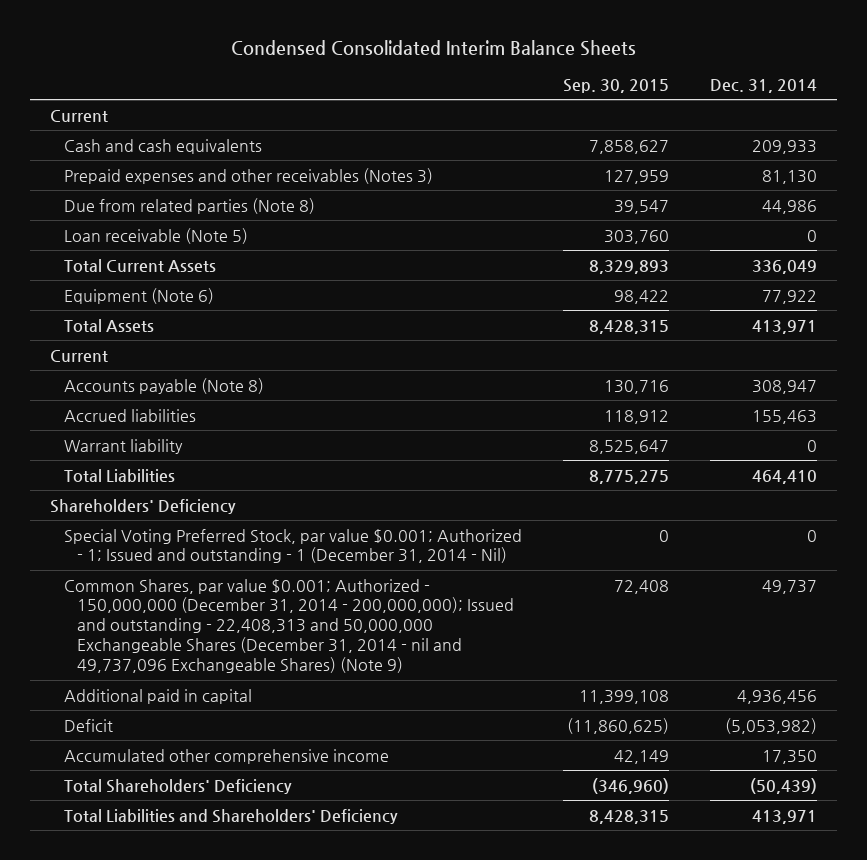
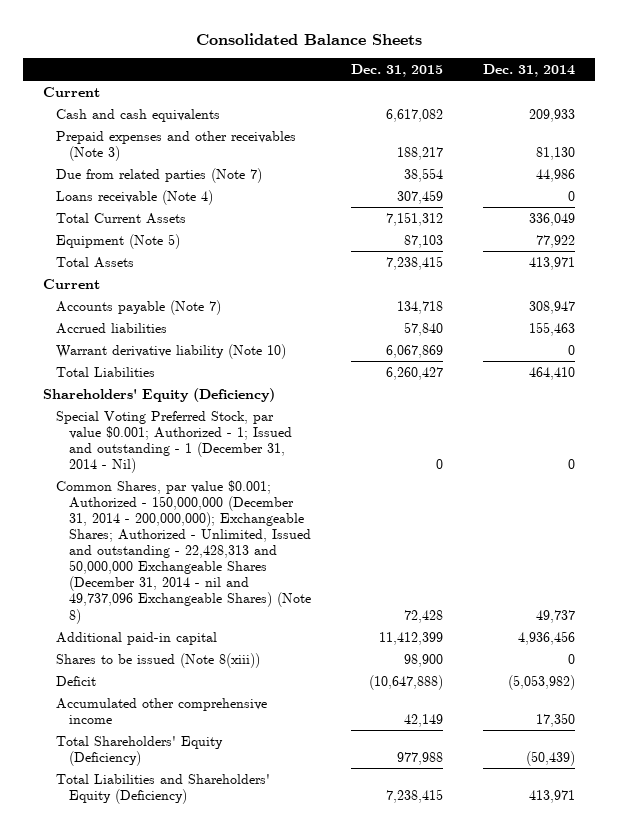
- Condensed Consolidated Interim Balance Sheets
+ Consolidated Balance Sheets
- | Sep. 30, 2015 | Dec. 31, 2014
+ | Dec. 31, 2015 | Dec. 31, 2014
- Prepaid expenses and other receivables (Notes 3) | 127,959 | 81,130
- Due from related parties (Note 8) | 39,547 | 44,986
- Loan receivable (Note 5) | 303,760 | 0
+ Prepaid expenses and other receivables (Note 3) | 188,217 | 81,130
+ Due from related parties (Note 7) | 38,554 | 44,986
+ Loans receivable (Note 4) | 307,459 | 0
- Equipment (Note 6) | 98,422 | 77,922
+ Equipment (Note 5) | 87,103 | 77,922
- Accounts payable (Note 8) | 130,716 | 308,947
+ Accounts payable (Note 7) | 134,718 | 308,947
- Warrant liability | 8,525,647 | 0
+ Warrant derivative liability (Note 10) | 6,067,869 | 0
- Shareholders' Deficiency
+ Shareholders' Equity (Deficiency)
- Common Shares, par value $0.001; Authorized - 150,000,000 (December 31, 2014 - 200,000,000); Issued and outstanding - 22,408,313 and 50,000,000 Exchangeable Shares (December 31, 2014 - nil and 49,737,096 Exchangeable Shares) (Note 9) | 72,408 | 49,737
- Additional paid in capital | 11,399,108 | 4,936,456
+ Common Shares, par value $0.001; Authorized - 150,000,000 (December 31, 2014 - 200,000,000); Exchangeable Shares; Authorized - Unlimited, Issued and outstanding - 22,428,313 and 50,000,000 Exchangeable Shares (December 31, 2014 - nil and 49,737,096 Exchangeable Shares) (Note 8) | 72,428 | 49,737
+ Additional paid-in capital | 11,412,399 | 4,936,456
+ Shares to be issued (Note 8(xiii)) | 98,900 | 0
- Total Shareholders' Deficiency | (346,960) | (50,439)
- Total Liabilities and Shareholders' Deficiency | 8,428,315 | 413,971
+ Total Shareholders' Equity (Deficiency) | 977,988 | (50,439)
+ Total Liabilities and Shareholders' Equity (Deficiency) | 7,238,415 | 413,971

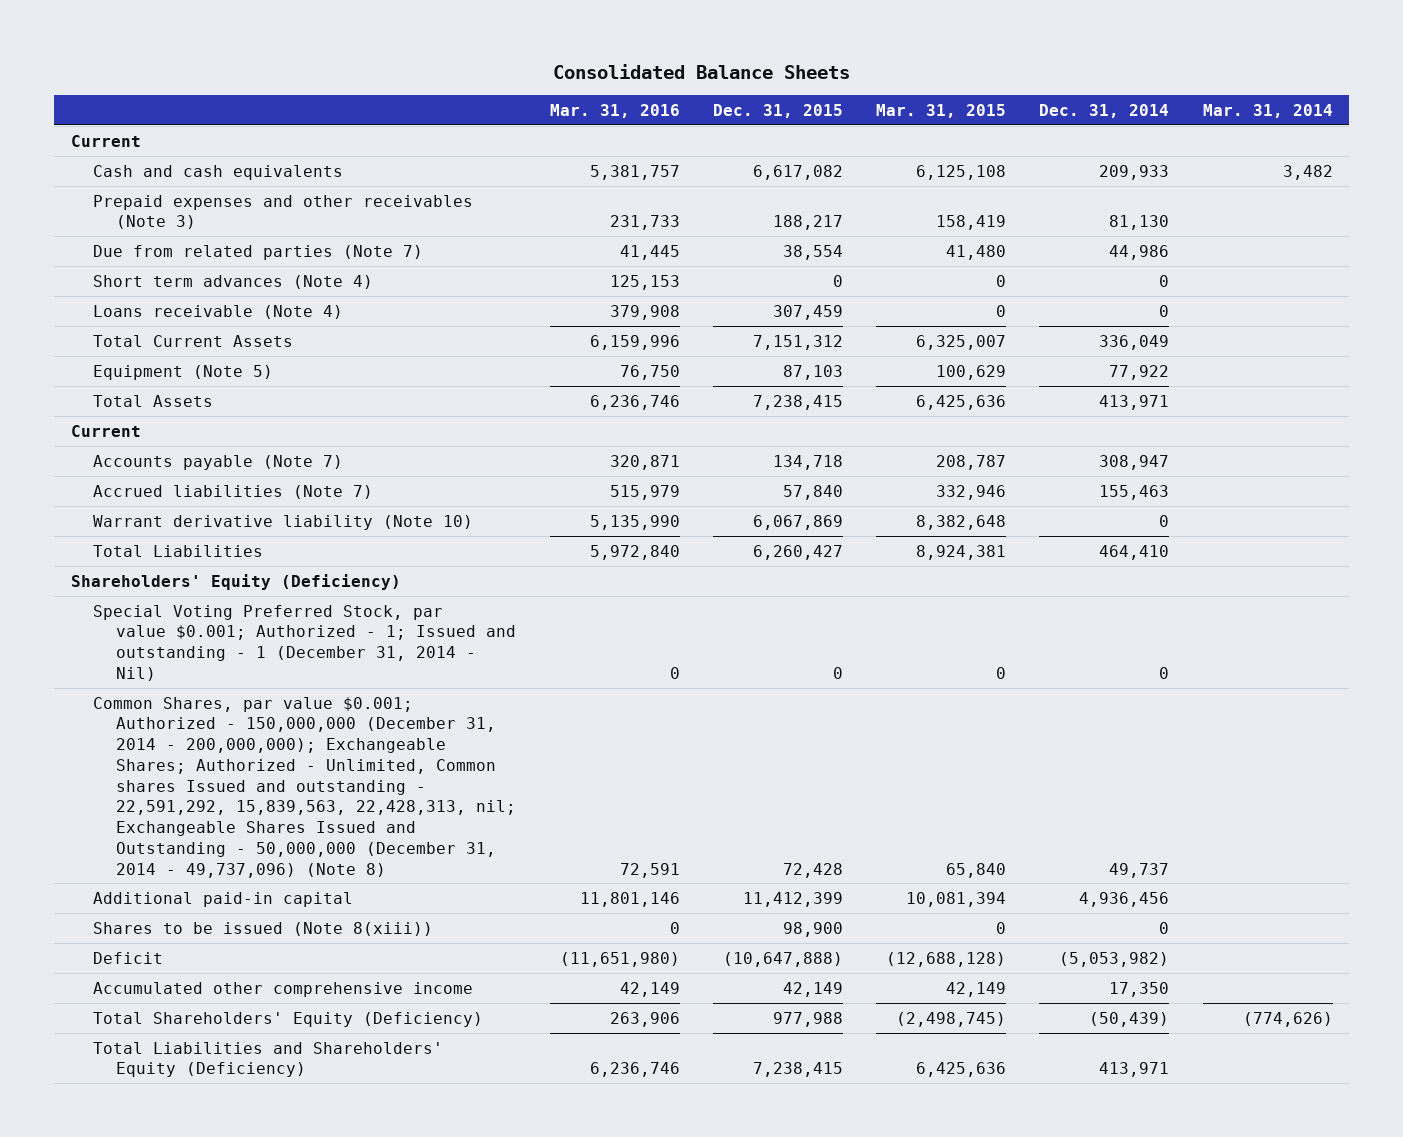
- | Dec. 31, 2015 | Dec. 31, 2014
+ | Mar. 31, 2016 | Dec. 31, 2015 | Mar. 31, 2015 | Dec. 31, 2014 | Mar. 31, 2014
+ Short term advances (Note 4) | 125,153 | 0 | 0 | 0 |
- Accrued liabilities | 57,840 | 155,463
+ Accrued liabilities (Note 7) | 515,979 | 57,840 | 332,946 | 155,463 |
- Common Shares, par value $0.001; Authorized - 150,000,000 (December 31, 2014 - 200,000,000); Exchangeable Shares; Authorized - Unlimited, Issued and outstanding - 22,428,313 and 50,000,000 Exchangeable Shares (December 31, 2014 - nil and 49,737,096 Exchangeable Shares) (Note 8) | 72,428 | 49,737
+ Common Shares, par value $0.001; Authorized - 150,000,000 (December 31, 2014 - 200,000,000); Exchangeable Shares; Authorized - Unlimited, Common shares Issued and outstanding - 22,591,292, 15,839,563, 22,428,313, nil; Exchangeable Shares Issued and Outstanding - 50,000,000 (December 31, 2014 - 49,737,096) (Note 8) | 72,591 | 72,428 | 65,840 | 49,737 |

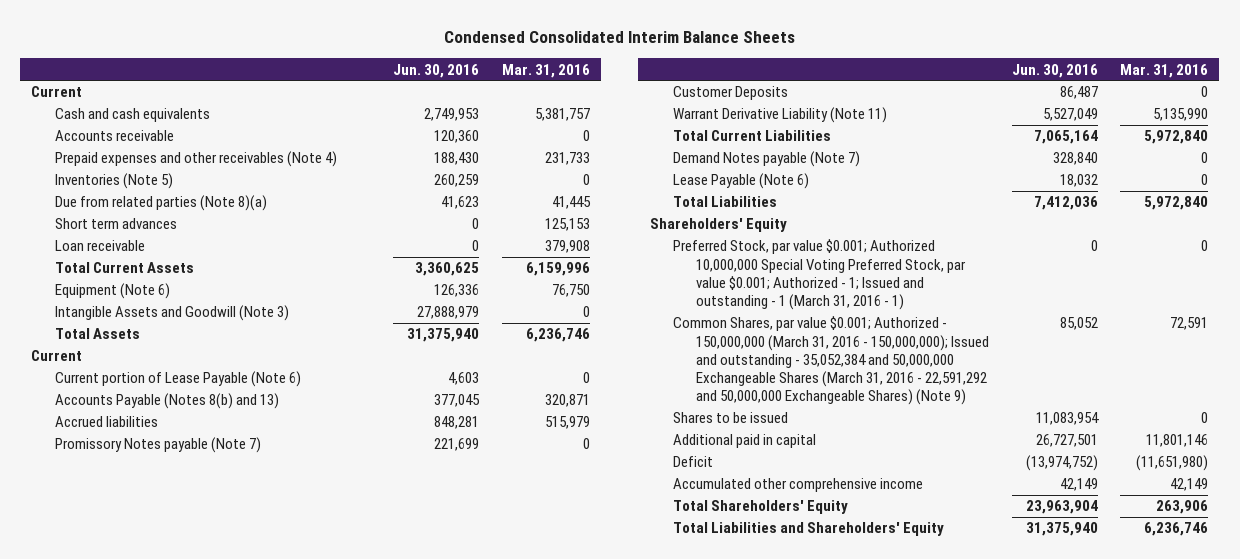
- Consolidated Balance Sheets
+ Condensed Consolidated Interim Balance Sheets
- | Mar. 31, 2016 | Dec. 31, 2015 | Mar. 31, 2015 | Dec. 31, 2014 | Mar. 31, 2014
+ | Jun. 30, 2016 | Mar. 31, 2016
- Prepaid expenses and other receivables (Note 3) | 231,733 | 188,217 | 158,419 | 81,130 |
- Due from related parties (Note 7) | 41,445 | 38,554 | 41,480 | 44,986 |
- Short term advances (Note 4) | 125,153 | 0 | 0 | 0 |
- Loans receivable (Note 4) | 379,908 | 307,459 | 0 | 0 |
+ Accounts receivable | 120,360 | 0
+ Prepaid expenses and other receivables (Note 4) | 188,430 | 231,733
+ Inventories (Note 5) | 260,259 | 0
+ Due from related parties (Note 8)(a) | 41,623 | 41,445
+ Short term advances | 0 | 125,153
+ Loan receivable | 0 | 379,908
- Equipment (Note 5) | 76,750 | 87,103 | 100,629 | 77,922 |
+ Equipment (Note 6) | 126,336 | 76,750
+ Intangible Assets and Goodwill (Note 3) | 27,888,979 | 0
- Accounts payable (Note 7) | 320,871 | 134,718 | 208,787 | 308,947 |
- Accrued liabilities (Note 7) | 515,979 | 57,840 | 332,946 | 155,463 |
- Warrant derivative liability (Note 10) | 5,135,990 | 6,067,869 | 8,382,648 | 0 |
+ Current portion of Lease Payable (Note 6) | 4,603 | 0
+ Accounts Payable (Notes 8(b) and 13) | 377,045 | 320,871
+ Accrued liabilities | 848,281 | 515,979
+ Promissory Notes payable (Note 7) | 221,699 | 0
+ Customer Deposits | 86,487 | 0
+ Warrant Derivative Liability (Note 11) | 5,527,049 | 5,135,990
+ Total Current Liabilities | 7,065,164 | 5,972,840
+ Demand Notes payable (Note 7) | 328,840 | 0
+ Lease Payable (Note 6) | 18,032 | 0
- Shareholders' Equity (Deficiency)
- Special Voting Preferred Stock, par value $0.001; Authorized - 1; Issued and outstanding - 1 (December 31, 2014 - Nil) | 0 | 0 | 0 | 0 |
- Common Shares, par value $0.001; Authorized - 150,000,000 (December 31, 2014 - 200,000,000); Exchangeable Shares; Authorized - Unlimited, Common shares Issued and outstanding - 22,591,292, 15,839,563, 22,428,313, nil; Exchangeable Shares Issued and Outstanding - 50,000,000 (December 31, 2014 - 49,737,096) (Note 8) | 72,591 | 72,428 | 65,840 | 49,737 |
- Additional paid-in capital | 11,801,146 | 11,412,399 | 10,081,394 | 4,936,456 |
- Shares to be issued (Note 8(xiii)) | 0 | 98,900 | 0 | 0 |
+ Shareholders' Equity
+ Preferred Stock, par value $0.001; Authorized 10,000,000 Special Voting Preferred Stock, par value $0.001; Authorized - 1; Issued and outstanding - 1 (March 31, 2016 - 1) | 0 | 0
+ Common Shares, par value $0.001; Authorized - 150,000,000 (March 31, 2016 - 150,000,000); Issued and outstanding - 35,052,384 and 50,000,000 Exchangeable Shares (March 31, 2016 - 22,591,292 and 50,000,000 Exchangeable Shares) (Note 9) | 85,052 | 72,591
+ Shares to be issued | 11,083,954 | 0
+ Additional paid in capital | 26,727,501 | 11,801,146
- Total Shareholders' Equity (Deficiency) | 263,906 | 977,988 | (2,498,745) | (50,439) | (774,626)
- Total Liabilities and Shareholders' Equity (Deficiency) | 6,236,746 | 7,238,415 | 6,425,636 | 413,971 |
+ Total Shareholders' Equity | 23,963,904 | 263,906
+ Total Liabilities and Shareholders' Equity | 31,375,940 | 6,236,746

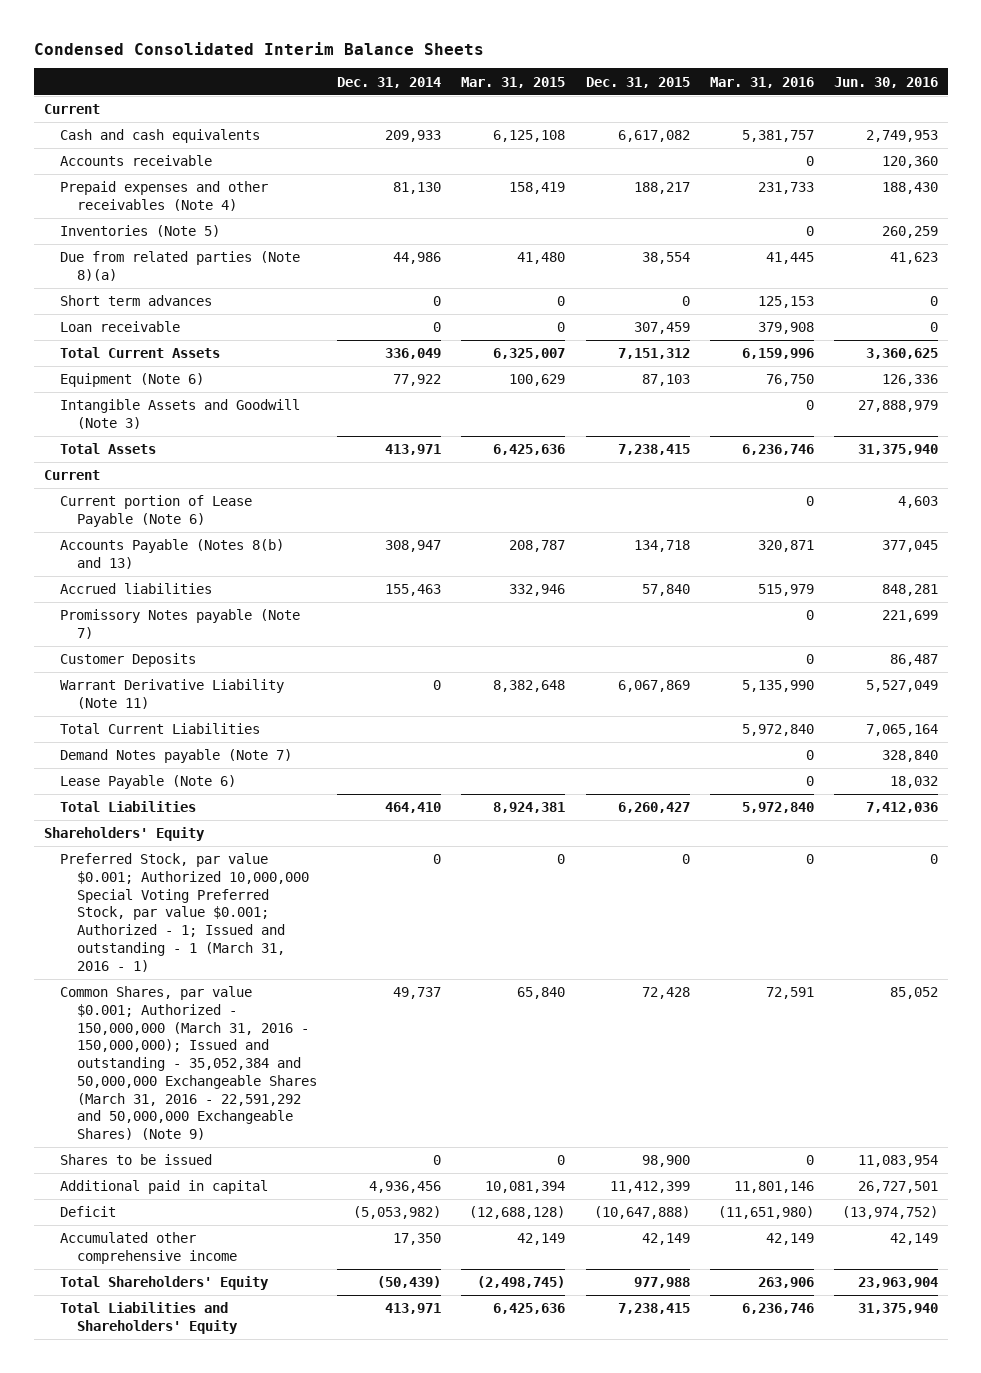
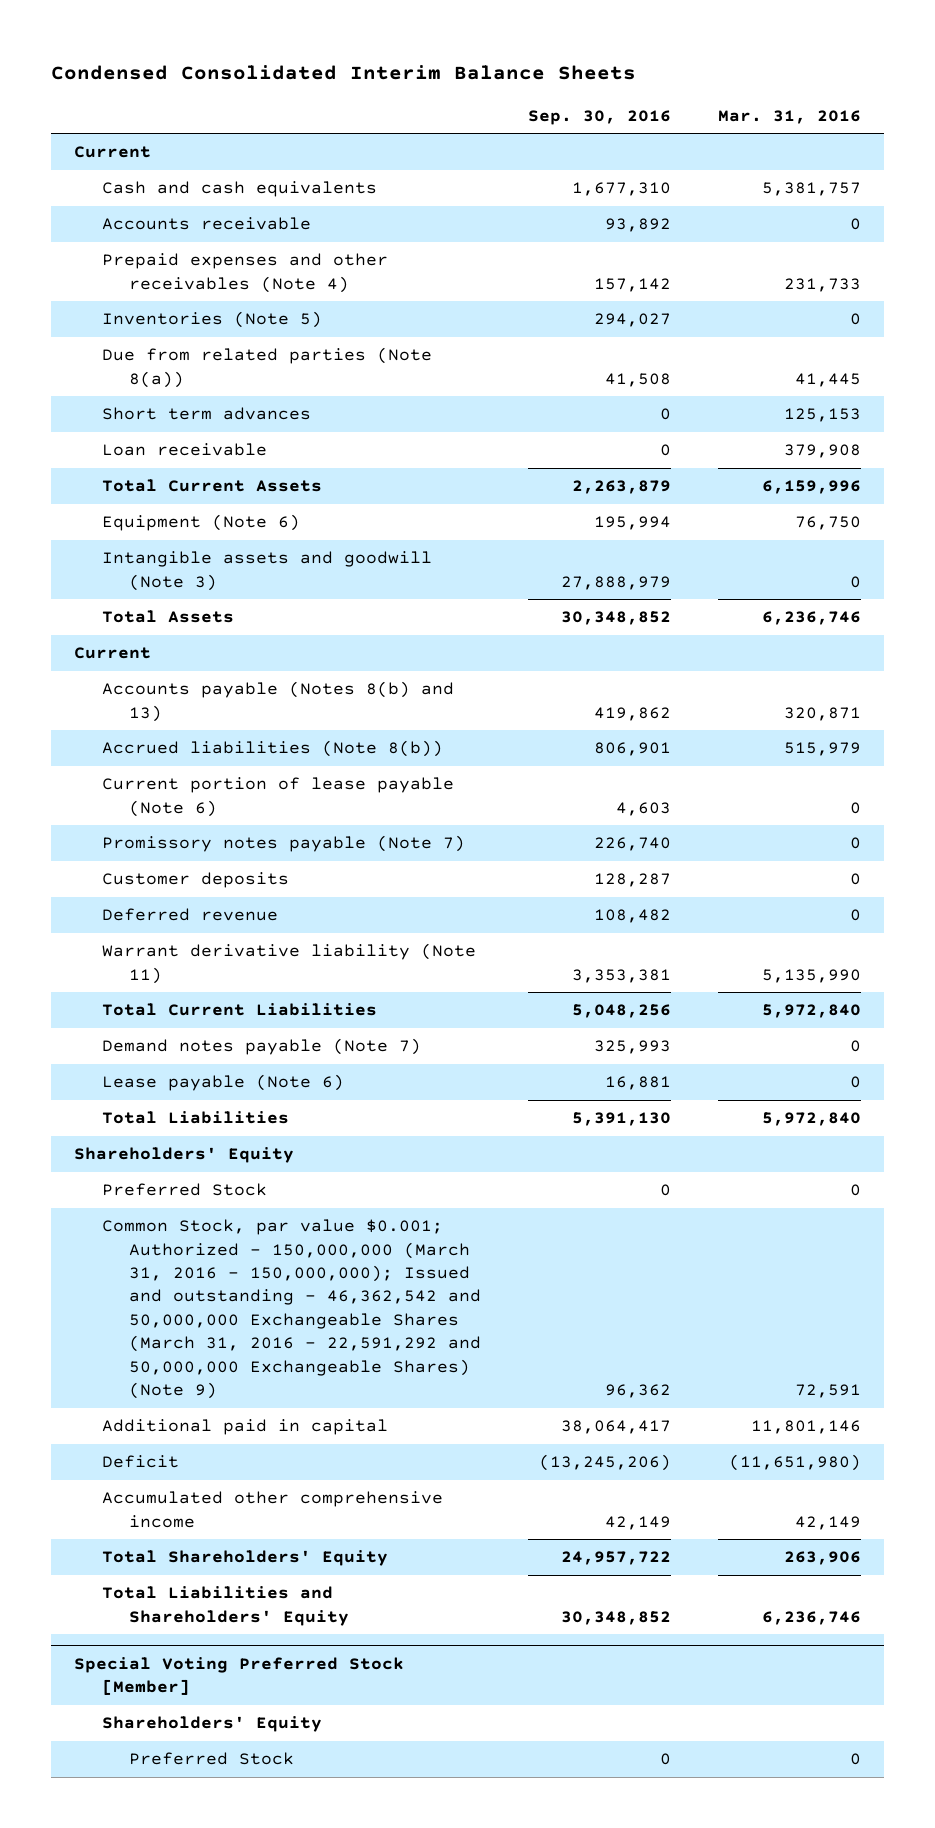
- | Dec. 31, 2014 | Mar. 31, 2015 | Dec. 31, 2015 | Mar. 31, 2016 | Jun. 30, 2016
+ | Sep. 30, 2016 | Mar. 31, 2016
- Due from related parties (Note 8)(a) | 44,986 | 41,480 | 38,554 | 41,445 | 41,623
+ Due from related parties (Note 8(a)) | 41,508 | 41,445
- Intangible Assets and Goodwill (Note 3) | | | | 0 | 27,888,979
+ Intangible assets and goodwill (Note 3) | 27,888,979 | 0
- Current portion of Lease Payable (Note 6) | | | | 0 | 4,603
- Accounts Payable (Notes 8(b) and 13) | 308,947 | 208,787 | 134,718 | 320,871 | 377,045
- Accrued liabilities | 155,463 | 332,946 | 57,840 | 515,979 | 848,281
- Promissory Notes payable (Note 7) | | | | 0 | 221,699
- Customer Deposits | | | | 0 | 86,487
- Warrant Derivative Liability (Note 11) | 0 | 8,382,648 | 6,067,869 | 5,135,990 | 5,527,049
+ Accounts payable (Notes 8(b) and 13) | 419,862 | 320,871
+ Accrued liabilities (Note 8(b)) | 806,901 | 515,979
+ Current portion of lease payable (Note 6) | 4,603 | 0
+ Promissory notes payable (Note 7) | 226,740 | 0
+ Customer deposits | 128,287 | 0
+ Deferred revenue | 108,482 | 0
+ Warrant derivative liability (Note 11) | 3,353,381 | 5,135,990
- Demand Notes payable (Note 7) | | | | 0 | 328,840
- Lease Payable (Note 6) | | | | 0 | 18,032
+ Demand notes payable (Note 7) | 325,993 | 0
+ Lease payable (Note 6) | 16,881 | 0
- Preferred Stock, par value $0.001; Authorized 10,000,000 Special Voting Preferred Stock, par value $0.001; Authorized - 1; Issued and outstanding - 1 (March 31, 2016 - 1) | 0 | 0 | 0 | 0 | 0
- Common Shares, par value $0.001; Authorized - 150,000,000 (March 31, 2016 - 150,000,000); Issued and outstanding - 35,052,384 and 50,000,000 Exchangeable Shares (March 31, 2016 - 22,591,292 and 50,000,000 Exchangeable Shares) (Note 9) | 49,737 | 65,840 | 72,428 | 72,591 | 85,052
- Shares to be issued | 0 | 0 | 98,900 | 0 | 11,083,954
+ Preferred Stock | 0 | 0
+ Common Stock, par value $0.001; Authorized - 150,000,000 (March 31, 2016 - 150,000,000); Issued and outstanding - 46,362,542 and 50,000,000 Exchangeable Shares (March 31, 2016 - 22,591,292 and 50,000,000 Exchangeable Shares) (Note 9) | 96,362 | 72,591
+ Special Voting Preferred Stock [Member]
+ Shareholders' Equity
+ Preferred Stock | 0 | 0

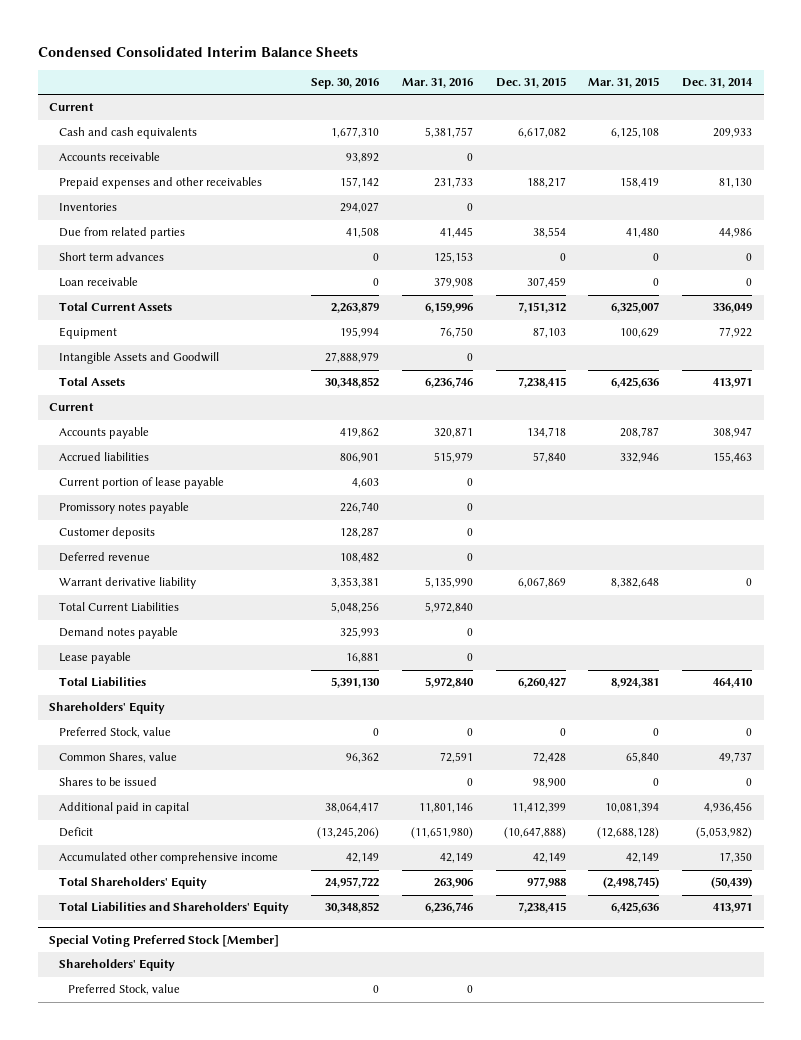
- | Sep. 30, 2016 | Mar. 31, 2016
+ | Sep. 30, 2016 | Mar. 31, 2016 | Dec. 31, 2015 | Mar. 31, 2015 | Dec. 31, 2014
- Prepaid expenses and other receivables (Note 4) | 157,142 | 231,733
- Inventories (Note 5) | 294,027 | 0
- Due from related parties (Note 8(a)) | 41,508 | 41,445
+ Prepaid expenses and other receivables | 157,142 | 231,733 | 188,217 | 158,419 | 81,130
+ Inventories | 294,027 | 0 | | |
+ Due from related parties | 41,508 | 41,445 | 38,554 | 41,480 | 44,986
- Equipment (Note 6) | 195,994 | 76,750
- Intangible assets and goodwill (Note 3) | 27,888,979 | 0
+ Equipment | 195,994 | 76,750 | 87,103 | 100,629 | 77,922
+ Intangible Assets and Goodwill | 27,888,979 | 0 | | |
- Accounts payable (Notes 8(b) and 13) | 419,862 | 320,871
- Accrued liabilities (Note 8(b)) | 806,901 | 515,979
- Current portion of lease payable (Note 6) | 4,603 | 0
- Promissory notes payable (Note 7) | 226,740 | 0
+ Accounts payable | 419,862 | 320,871 | 134,718 | 208,787 | 308,947
+ Accrued liabilities | 806,901 | 515,979 | 57,840 | 332,946 | 155,463
+ Current portion of lease payable | 4,603 | 0 | | |
+ Promissory notes payable | 226,740 | 0 | | |
- Warrant derivative liability (Note 11) | 3,353,381 | 5,135,990
+ Warrant derivative liability | 3,353,381 | 5,135,990 | 6,067,869 | 8,382,648 | 0
- Demand notes payable (Note 7) | 325,993 | 0
- Lease payable (Note 6) | 16,881 | 0
+ Demand notes payable | 325,993 | 0 | | |
+ Lease payable | 16,881 | 0 | | |
- Preferred Stock | 0 | 0
- Common Stock, par value $0.001; Authorized - 150,000,000 (March 31, 2016 - 150,000,000); Issued and outstanding - 46,362,542 and 50,000,000 Exchangeable Shares (March 31, 2016 - 22,591,292 and 50,000,000 Exchangeable Shares) (Note 9) | 96,362 | 72,591
+ Preferred Stock, value | 0 | 0 | 0 | 0 | 0
+ Common Shares, value | 96,362 | 72,591 | 72,428 | 65,840 | 49,737
+ Shares to be issued | | 0 | 98,900 | 0 | 0
@ Special Voting Preferred Stock [Member]
- Preferred Stock | 0 | 0
+ Preferred Stock, value | 0 | 0 | | |

